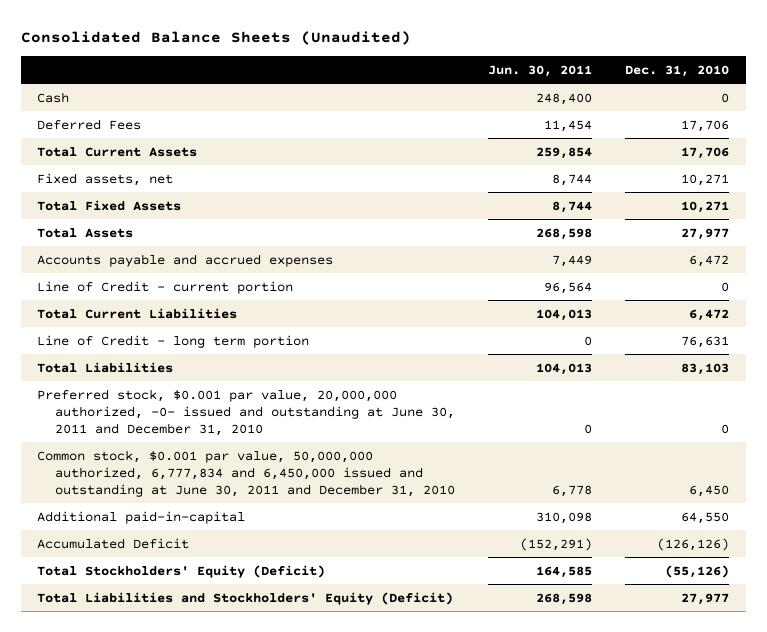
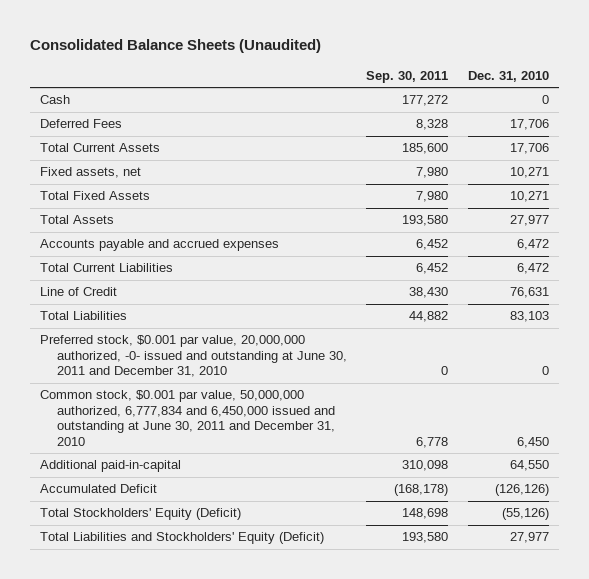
- | Jun. 30, 2011 | Dec. 31, 2010
+ | Sep. 30, 2011 | Dec. 31, 2010
- Line of Credit - current portion | 96,564 | 0
- Line of Credit - long term portion | 0 | 76,631
+ Line of Credit | 38,430 | 76,631

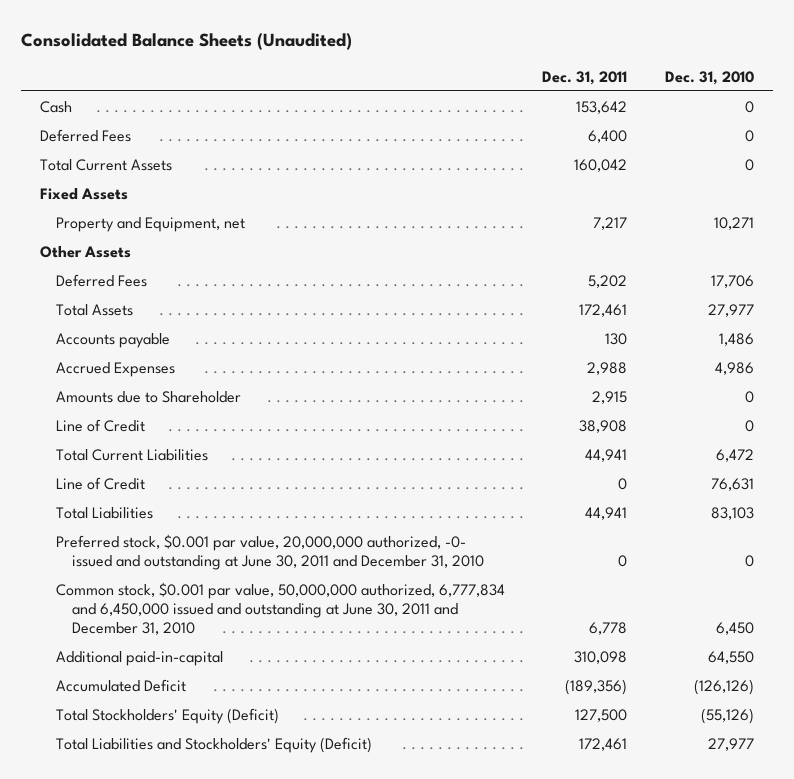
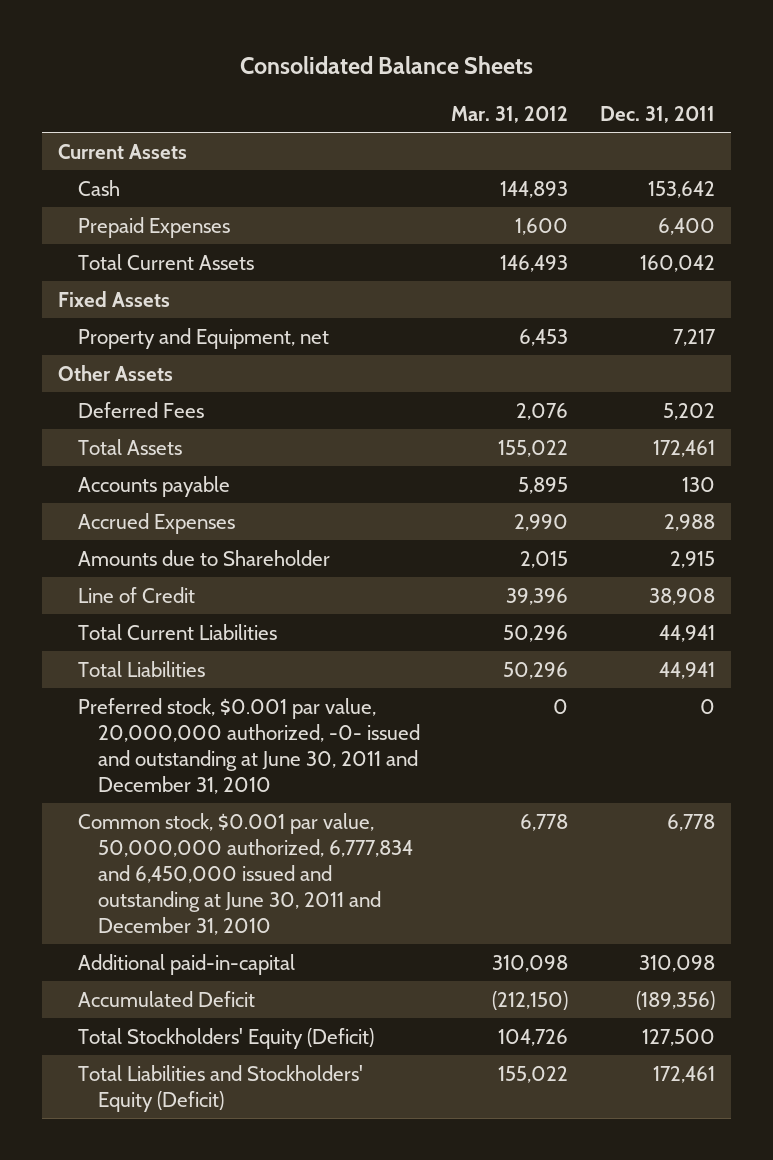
- Consolidated Balance Sheets (Unaudited)
+ Consolidated Balance Sheets
- | Dec. 31, 2011 | Dec. 31, 2010
+ | Mar. 31, 2012 | Dec. 31, 2011
+ Current Assets
- Deferred Fees | 6,400 | 0
+ Prepaid Expenses | 1,600 | 6,400
- Line of Credit | 0 | 76,631

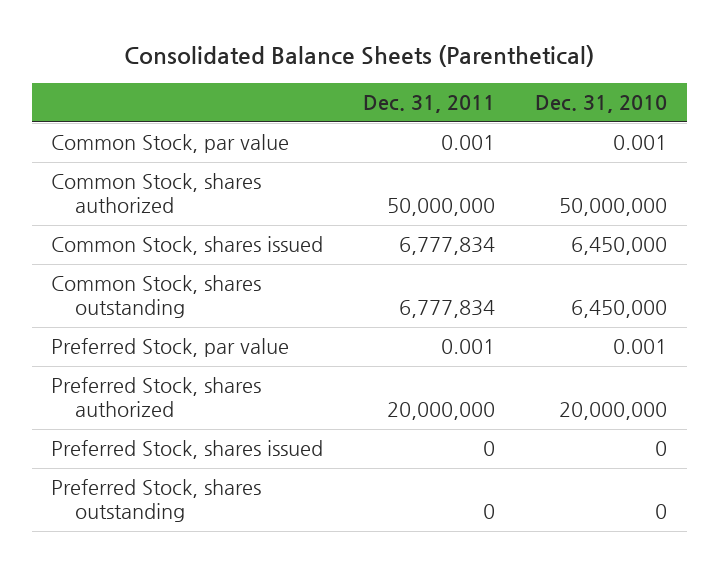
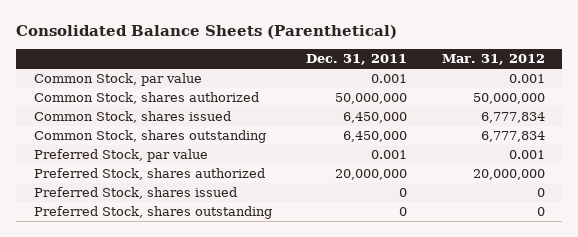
- | Dec. 31, 2011 | Dec. 31, 2010
+ | Dec. 31, 2011 | Mar. 31, 2012
- Common Stock, shares issued | 6,777,834 | 6,450,000
- Common Stock, shares outstanding | 6,777,834 | 6,450,000
+ Common Stock, shares issued | 6,450,000 | 6,777,834
+ Common Stock, shares outstanding | 6,450,000 | 6,777,834

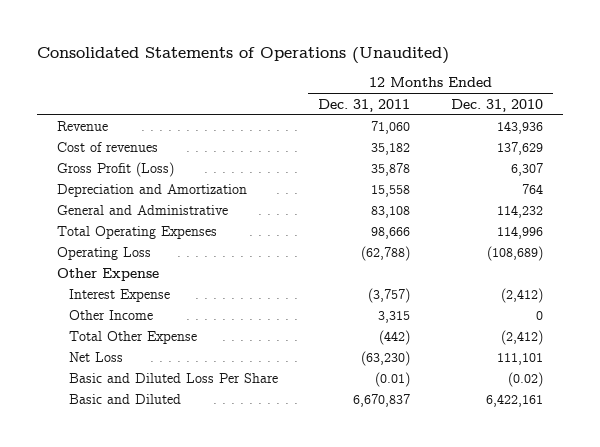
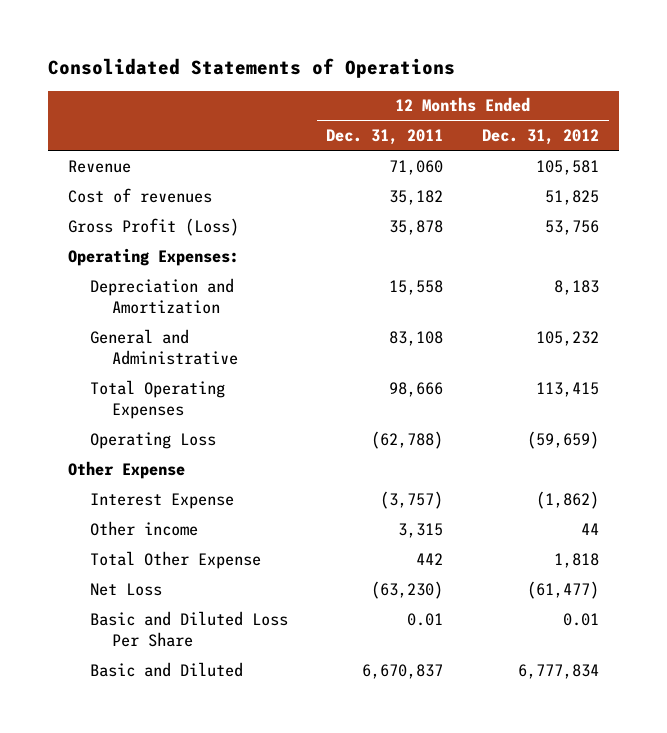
- Consolidated Statements of Operations (Unaudited)
+ Consolidated Statements of Operations
- | 12 Months Ended Dec. 31, 2011 | 12 Months Ended Dec. 31, 2010
+ | 12 Months Ended Dec. 31, 2011 | 12 Months Ended Dec. 31, 2012
+ Operating Expenses:
- Other Income | 3,315 | 0
- Total Other Expense | (442) | (2,412)
+ Other income | 3,315 | 44
+ Total Other Expense | 442 | 1,818
- Basic and Diluted Loss Per Share | (0.01) | (0.02)
+ Basic and Diluted Loss Per Share | 0.01 | 0.01

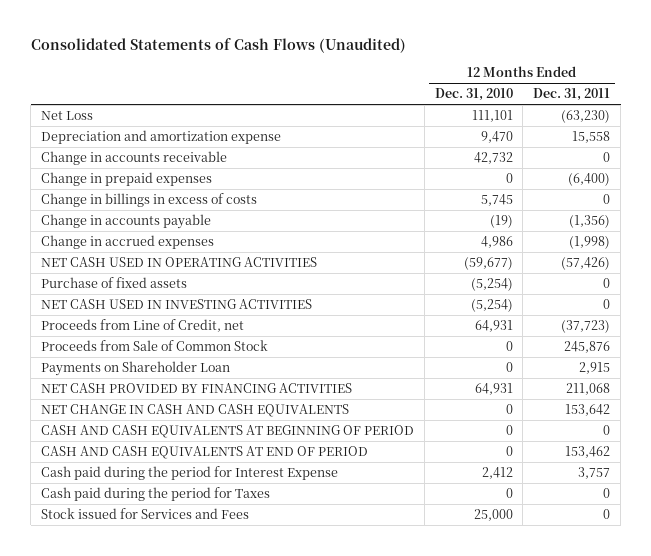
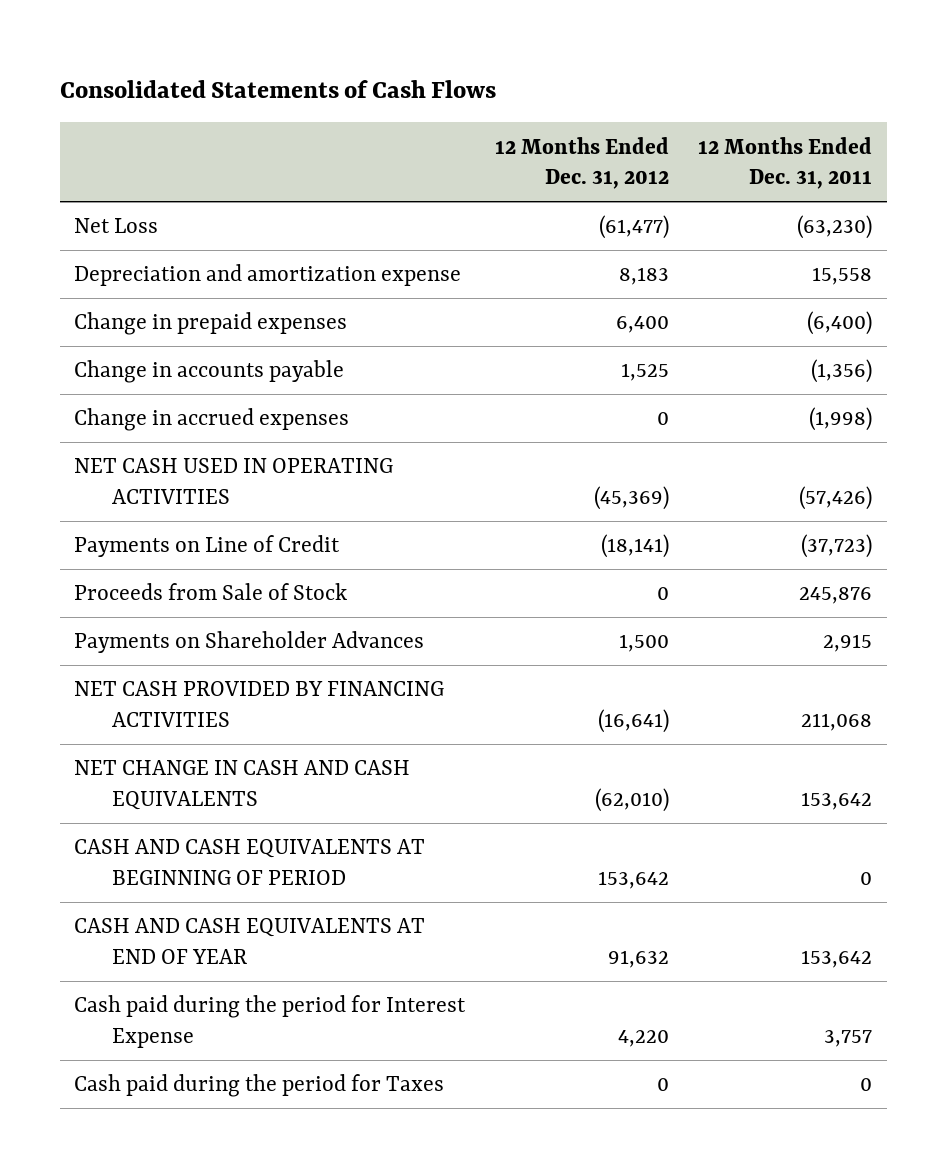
- Consolidated Statements of Cash Flows (Unaudited)
+ Consolidated Statements of Cash Flows
- | 12 Months Ended Dec. 31, 2010 | 12 Months Ended Dec. 31, 2011
+ | 12 Months Ended Dec. 31, 2012 | 12 Months Ended Dec. 31, 2011
- Change in accounts receivable | 42,732 | 0
- Change in billings in excess of costs | 5,745 | 0
- Purchase of fixed assets | (5,254) | 0
- NET CASH USED IN INVESTING ACTIVITIES | (5,254) | 0
- Proceeds from Line of Credit, net | 64,931 | (37,723)
- Proceeds from Sale of Common Stock | 0 | 245,876
- Payments on Shareholder Loan | 0 | 2,915
+ Payments on Line of Credit | (18,141) | (37,723)
+ Proceeds from Sale of Stock | 0 | 245,876
+ Payments on Shareholder Advances | 1,500 | 2,915
- CASH AND CASH EQUIVALENTS AT END OF PERIOD | 0 | 153,462
+ CASH AND CASH EQUIVALENTS AT END OF YEAR | 91,632 | 153,642
- Stock issued for Services and Fees | 25,000 | 0

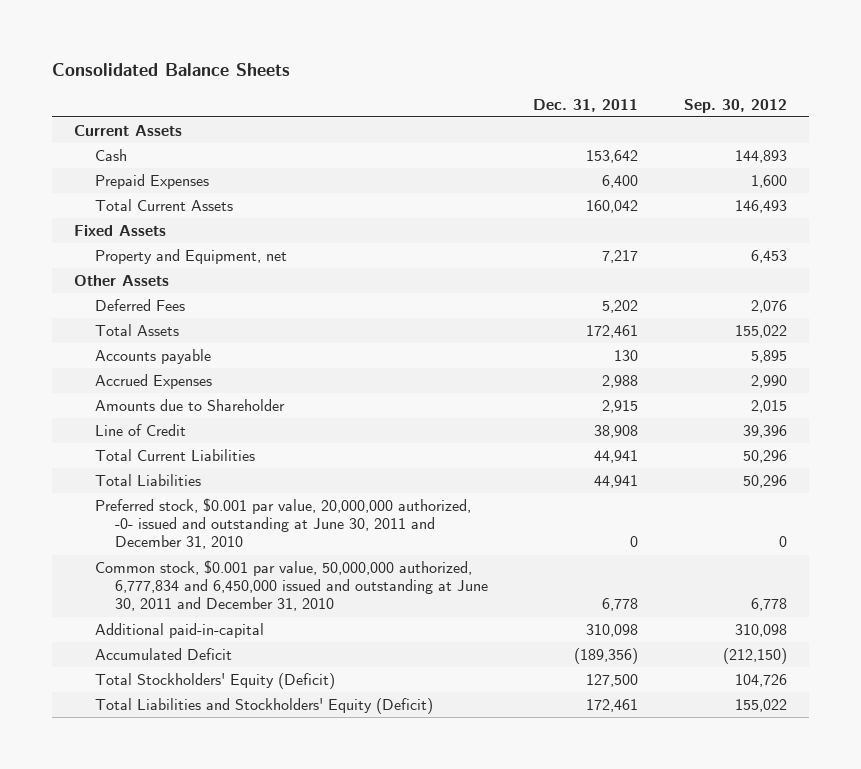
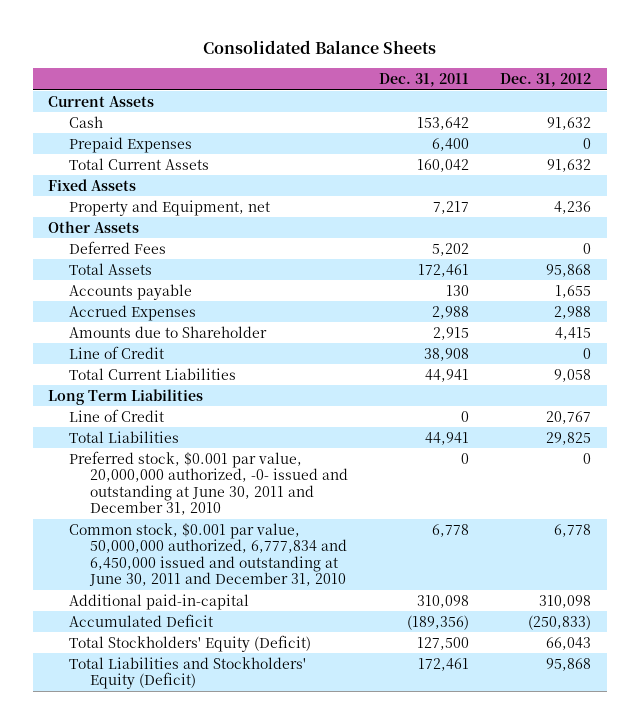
- | Dec. 31, 2011 | Sep. 30, 2012
+ | Dec. 31, 2011 | Dec. 31, 2012
+ Long Term Liabilities
+ Line of Credit | 0 | 20,767

